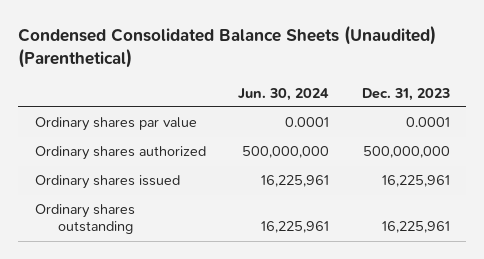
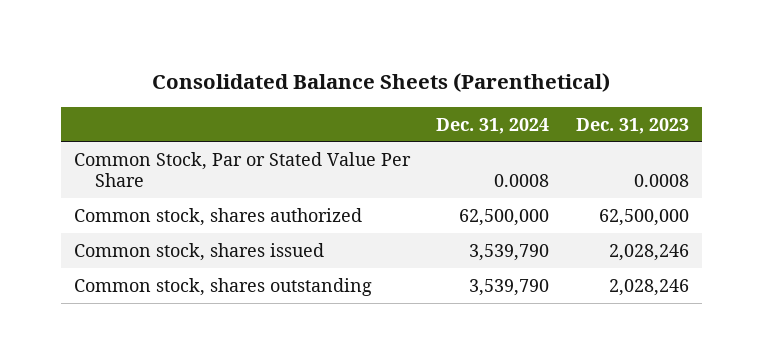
- Condensed Consolidated Balance Sheets (Unaudited) (Parenthetical)
+ Consolidated Balance Sheets (Parenthetical)
- | Jun. 30, 2024 | Dec. 31, 2023
+ | Dec. 31, 2024 | Dec. 31, 2023
- Ordinary shares par value | 0.0001 | 0.0001
- Ordinary shares authorized | 500,000,000 | 500,000,000
- Ordinary shares issued | 16,225,961 | 16,225,961
- Ordinary shares outstanding | 16,225,961 | 16,225,961
+ Common Stock, Par or Stated Value Per Share | 0.0008 | 0.0008
+ Common stock, shares authorized | 62,500,000 | 62,500,000
+ Common stock, shares issued | 3,539,790 | 2,028,246
+ Common stock, shares outstanding | 3,539,790 | 2,028,246

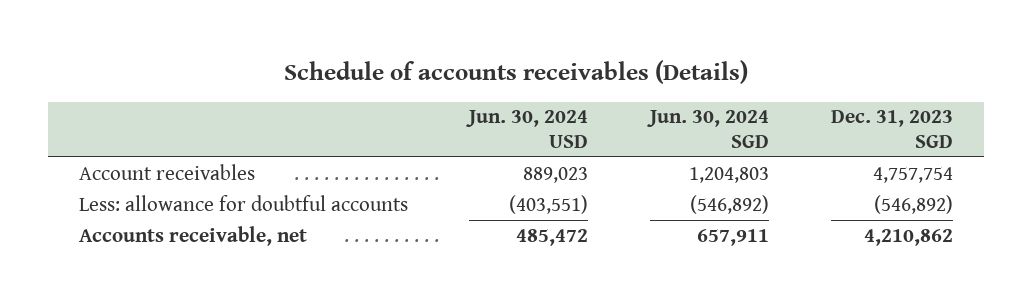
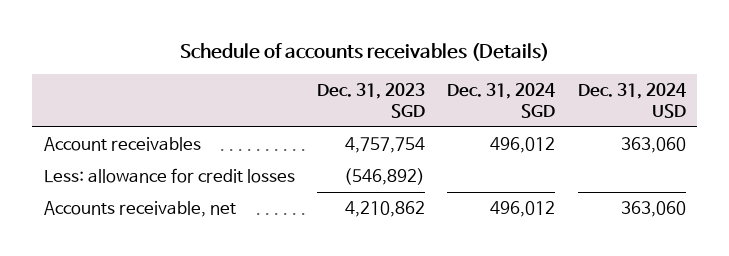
- | Jun. 30, 2024 USD | Jun. 30, 2024 SGD | Dec. 31, 2023 SGD
+ | Dec. 31, 2023 SGD | Dec. 31, 2024 SGD | Dec. 31, 2024 USD
- Less: allowance for doubtful accounts | (403,551) | (546,892) | (546,892)
+ Less: allowance for credit losses | (546,892) | |

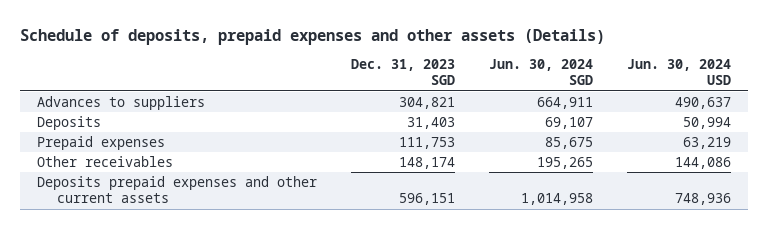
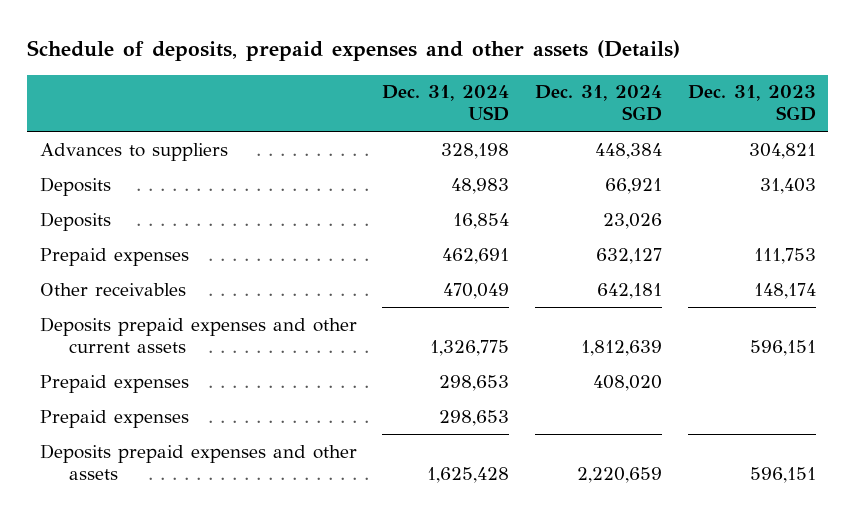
- | Dec. 31, 2023 SGD | Jun. 30, 2024 SGD | Jun. 30, 2024 USD
+ | Dec. 31, 2024 USD | Dec. 31, 2024 SGD | Dec. 31, 2023 SGD
+ Deposits | 16,854 | 23,026 |
+ Prepaid expenses | 298,653 | 408,020 |
+ Prepaid expenses | 298,653 | |
+ Deposits prepaid expenses and other assets | 1,625,428 | 2,220,659 | 596,151

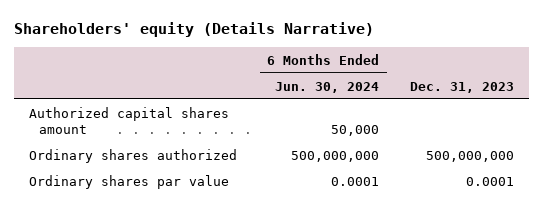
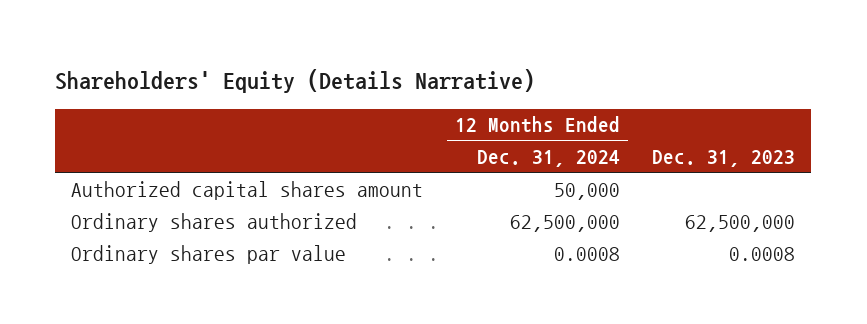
- Shareholders' equity (Details Narrative)
+ Shareholders' Equity (Details Narrative)
- | 6 Months Ended Jun. 30, 2024 | Dec. 31, 2023
+ | 12 Months Ended Dec. 31, 2024 | Dec. 31, 2023
- Ordinary shares authorized | 500,000,000 | 500,000,000
- Ordinary shares par value | 0.0001 | 0.0001
+ Ordinary shares authorized | 62,500,000 | 62,500,000
+ Ordinary shares par value | 0.0008 | 0.0008

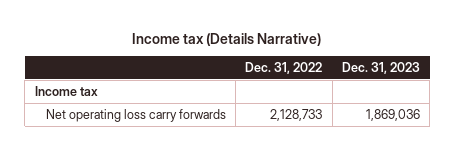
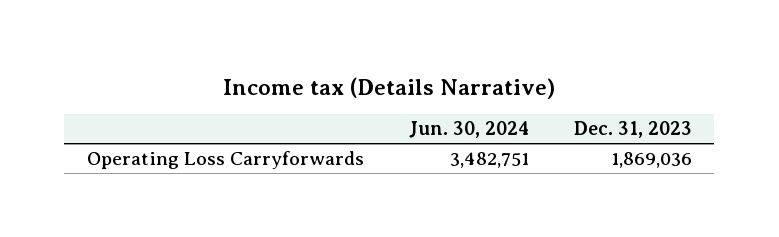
- | Dec. 31, 2022 | Dec. 31, 2023
+ | Jun. 30, 2024 | Dec. 31, 2023
- Income tax
- Net operating loss carry forwards | 2,128,733 | 1,869,036
+ Operating Loss Carryforwards | 3,482,751 | 1,869,036

